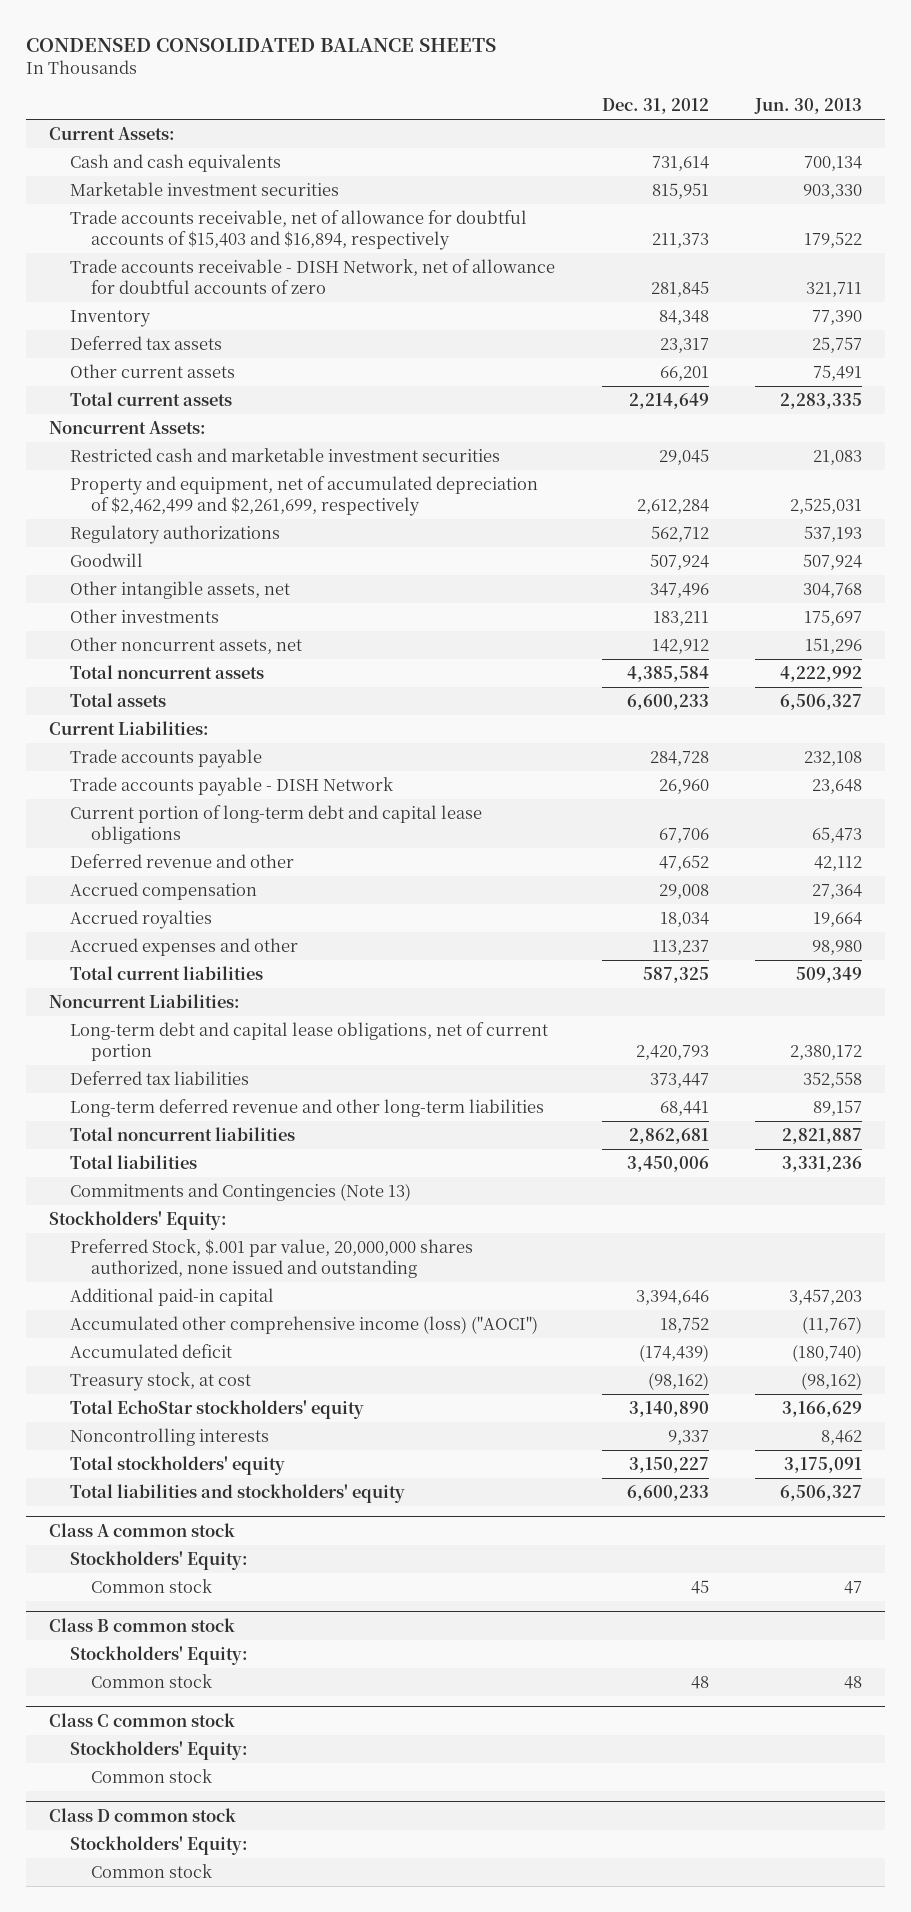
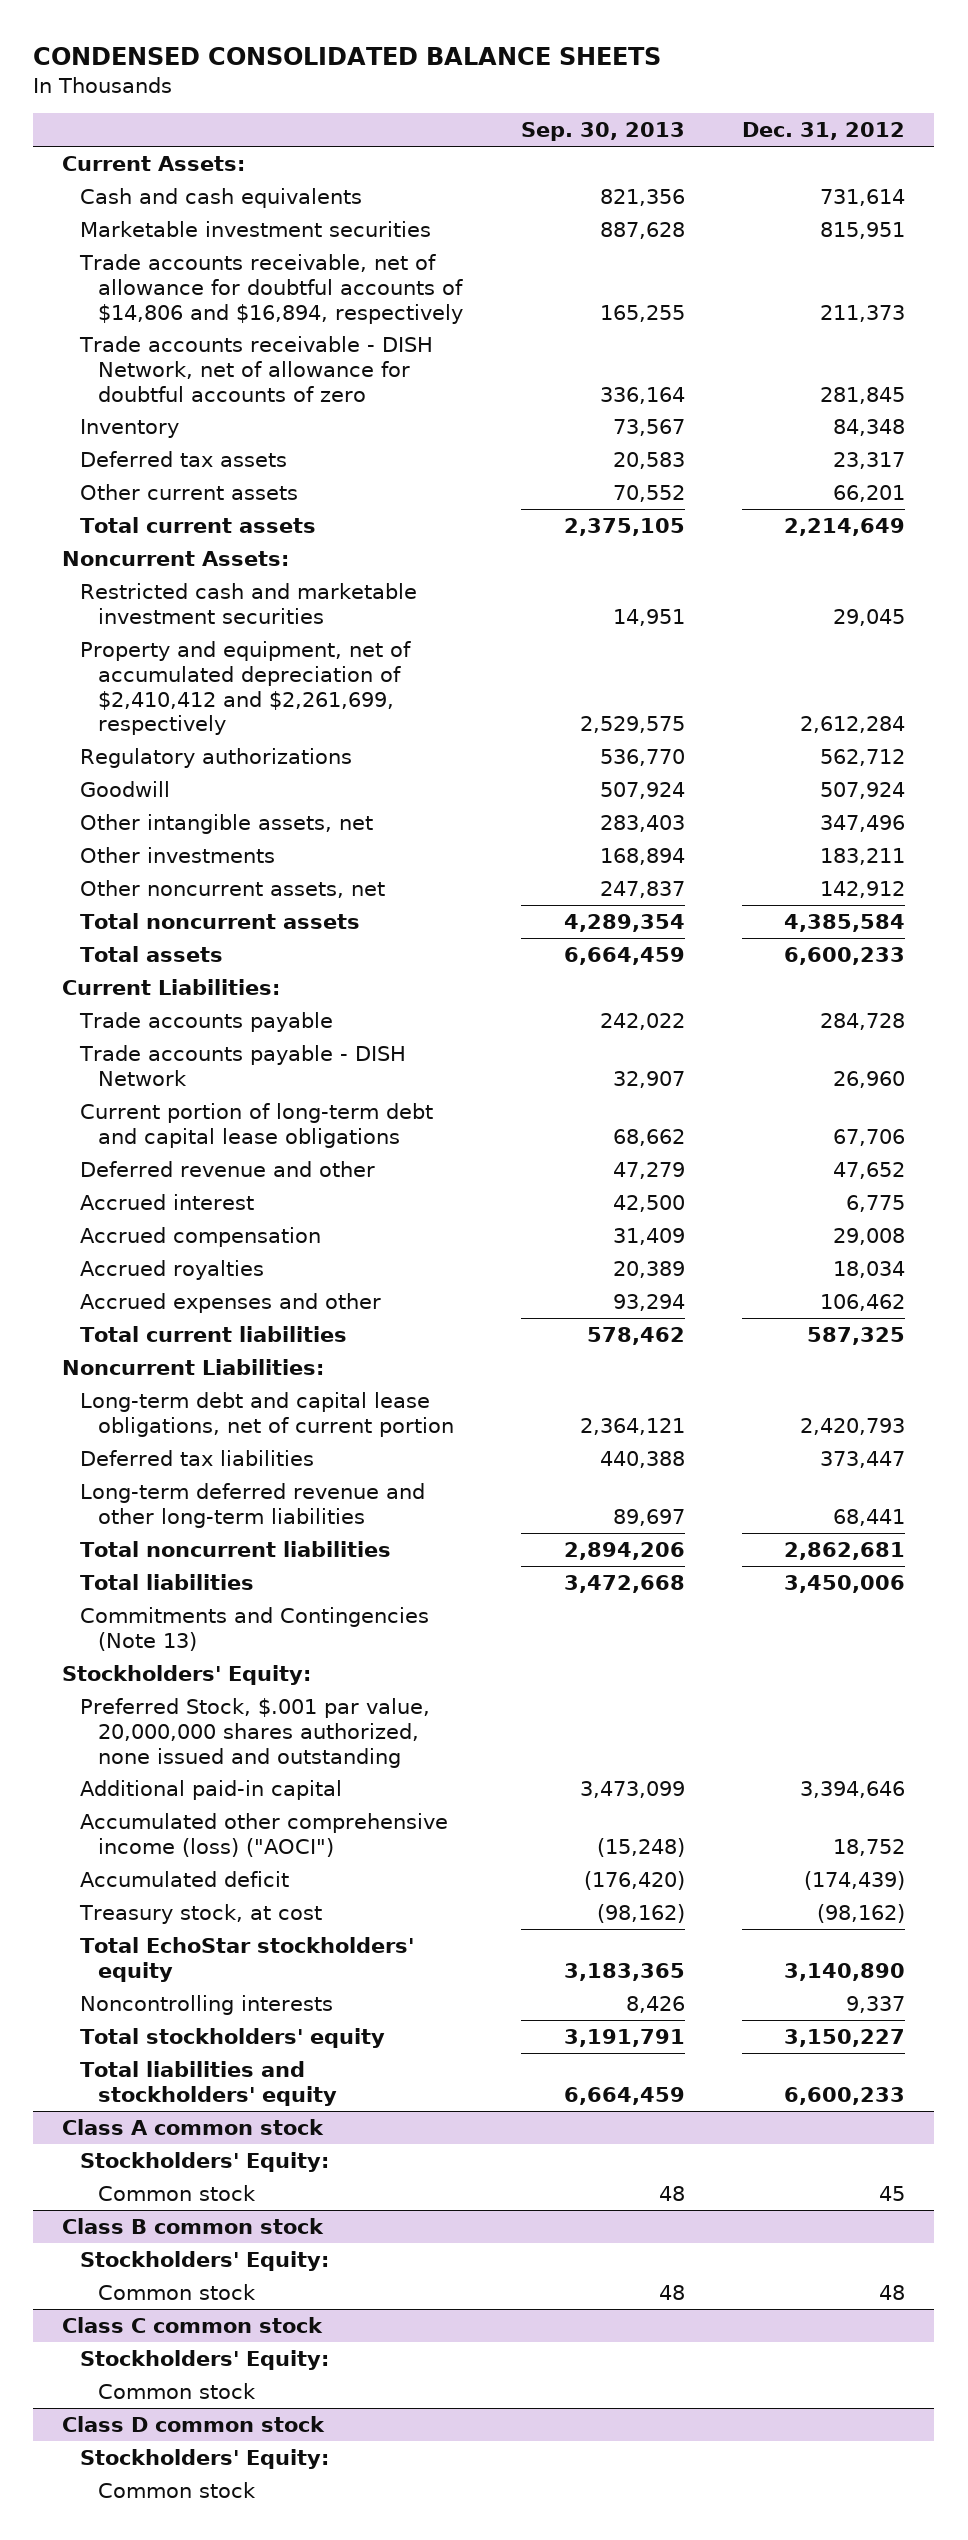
- | Dec. 31, 2012 | Jun. 30, 2013
+ | Sep. 30, 2013 | Dec. 31, 2012
- Trade accounts receivable, net of allowance for doubtful accounts of $15,403 and $16,894, respectively | 211,373 | 179,522
+ Trade accounts receivable, net of allowance for doubtful accounts of $14,806 and $16,894, respectively | 165,255 | 211,373
- Property and equipment, net of accumulated depreciation of $2,462,499 and $2,261,699, respectively | 2,612,284 | 2,525,031
+ Property and equipment, net of accumulated depreciation of $2,410,412 and $2,261,699, respectively | 2,529,575 | 2,612,284
+ Accrued interest | 42,500 | 6,775
- Accrued expenses and other | 113,237 | 98,980
+ Accrued expenses and other | 93,294 | 106,462

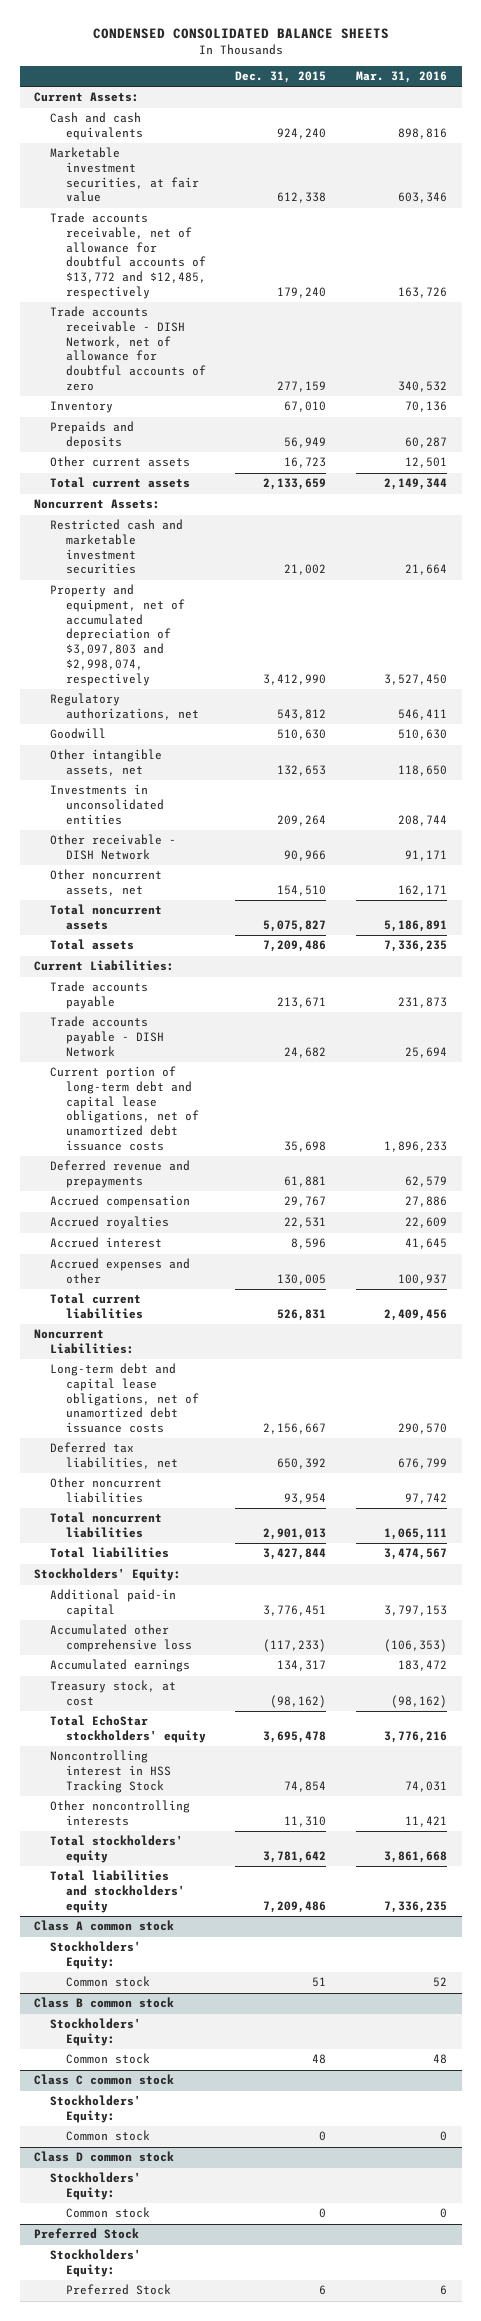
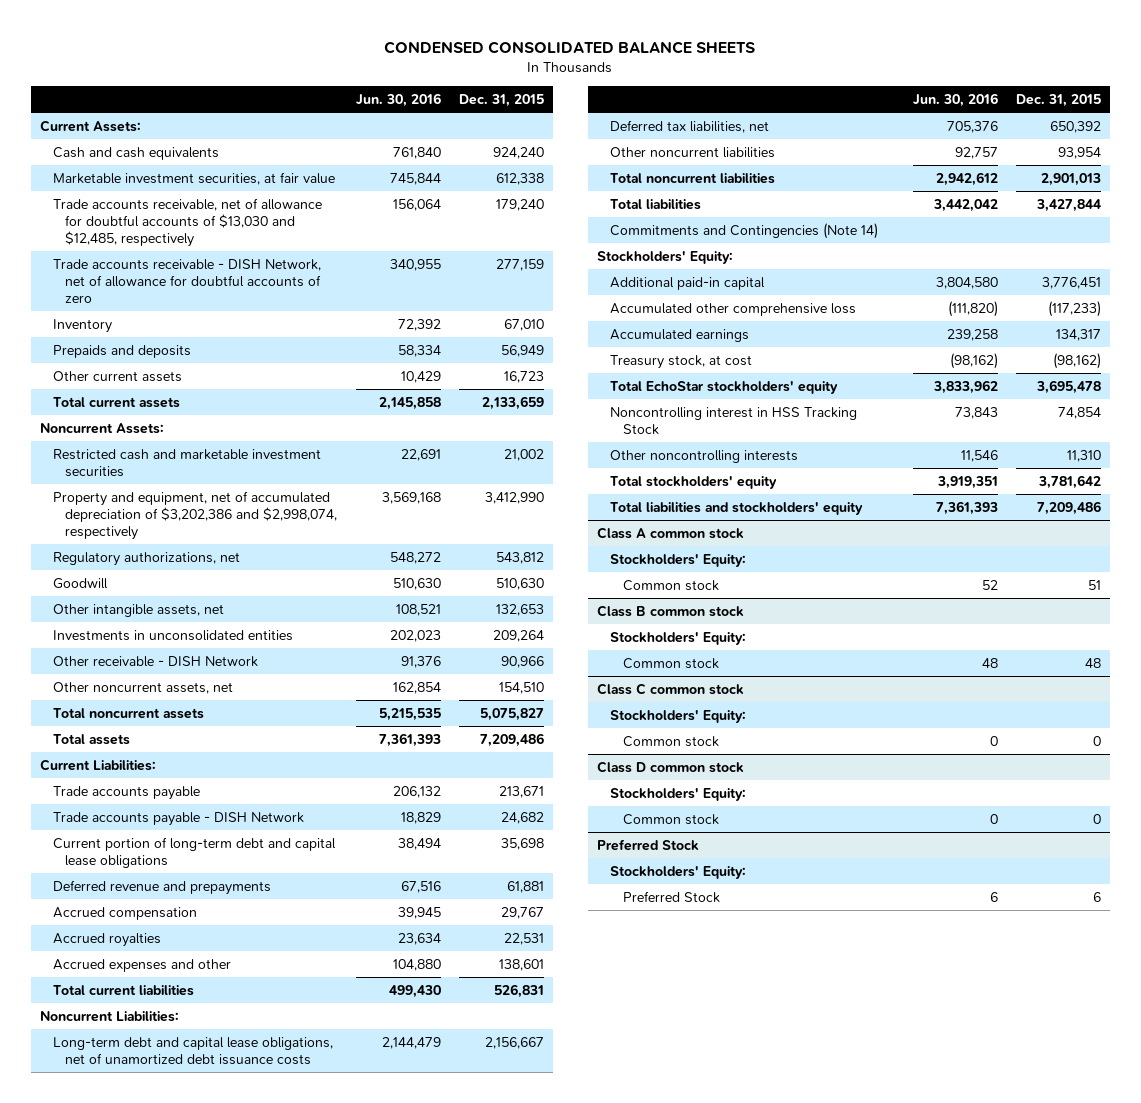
- | Dec. 31, 2015 | Mar. 31, 2016
+ | Jun. 30, 2016 | Dec. 31, 2015
- Trade accounts receivable, net of allowance for doubtful accounts of $13,772 and $12,485, respectively | 179,240 | 163,726
+ Trade accounts receivable, net of allowance for doubtful accounts of $13,030 and $12,485, respectively | 156,064 | 179,240
- Property and equipment, net of accumulated depreciation of $3,097,803 and $2,998,074, respectively | 3,412,990 | 3,527,450
+ Property and equipment, net of accumulated depreciation of $3,202,386 and $2,998,074, respectively | 3,569,168 | 3,412,990
- Current portion of long-term debt and capital lease obligations, net of unamortized debt issuance costs | 35,698 | 1,896,233
+ Current portion of long-term debt and capital lease obligations | 38,494 | 35,698
- Accrued interest | 8,596 | 41,645
- Accrued expenses and other | 130,005 | 100,937
+ Accrued expenses and other | 104,880 | 138,601
+ Commitments and Contingencies (Note 14)

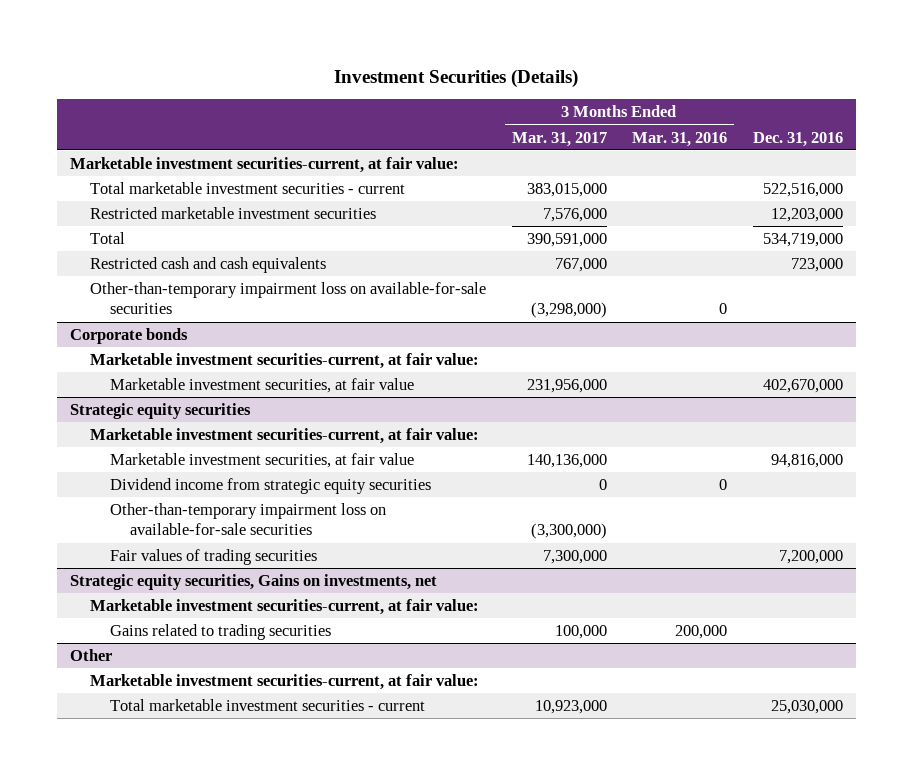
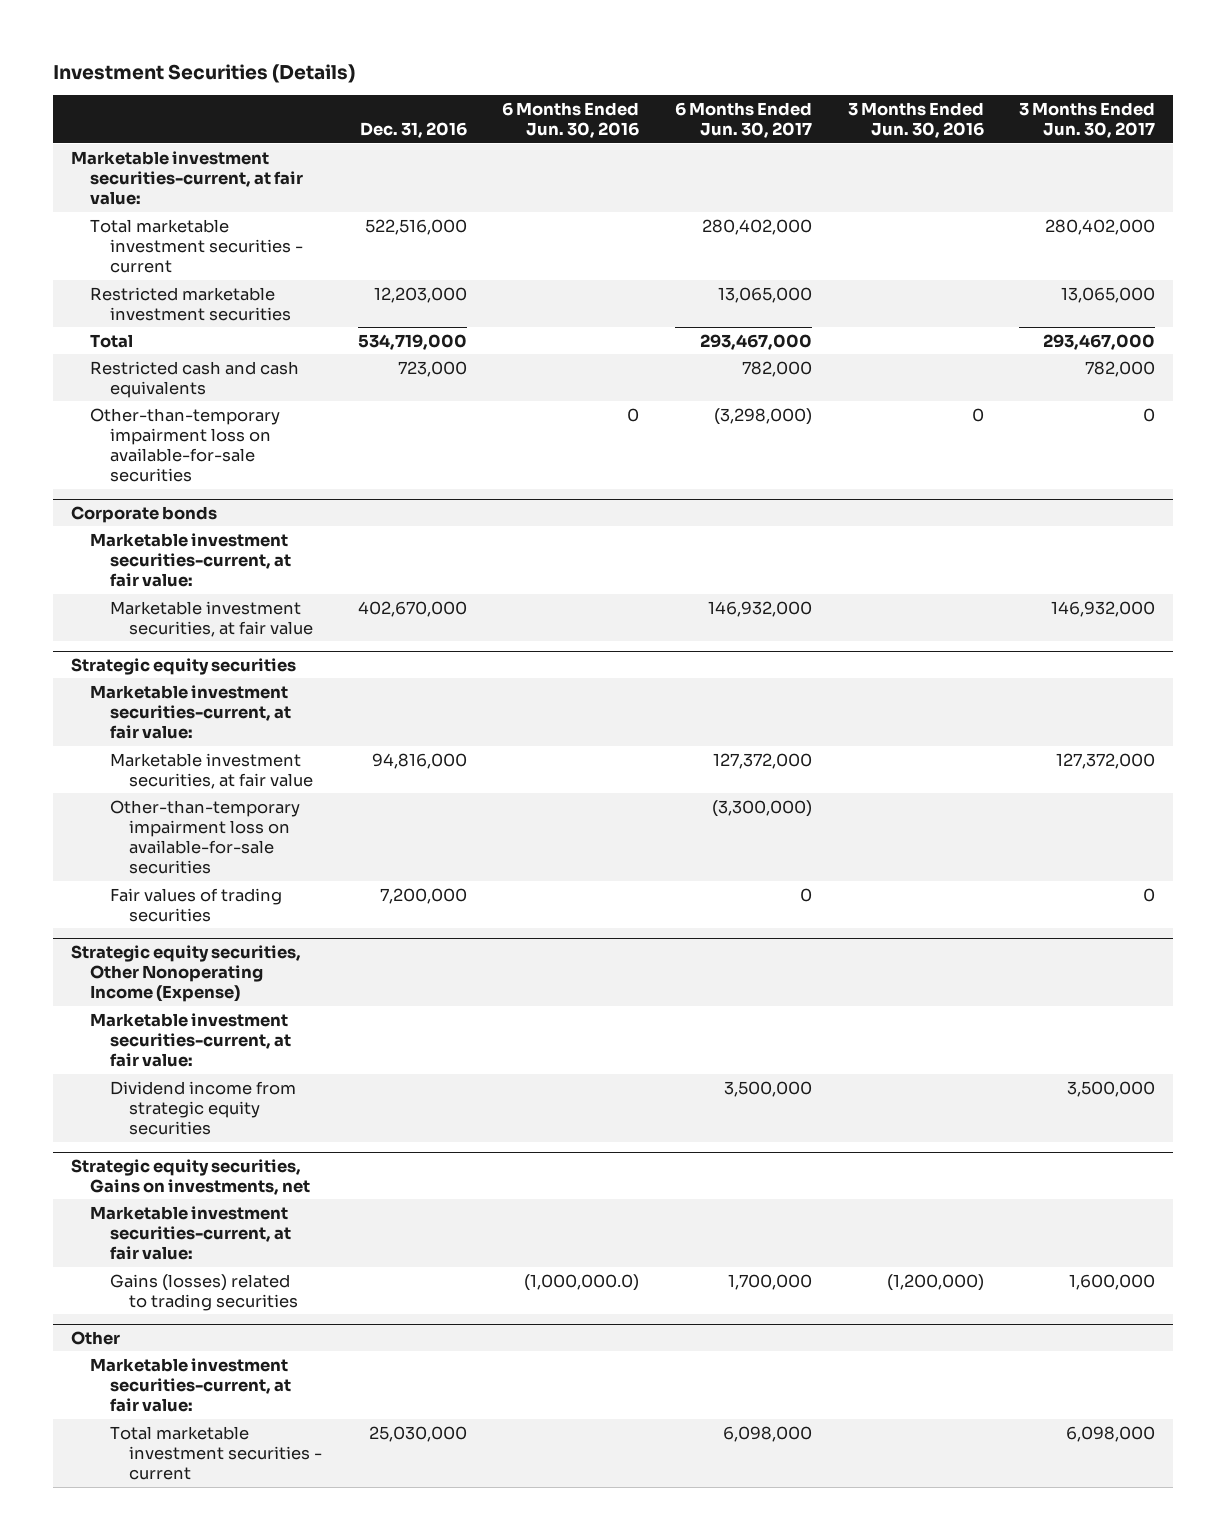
- | 3 Months Ended Mar. 31, 2017 | 3 Months Ended Mar. 31, 2016 | Dec. 31, 2016
+ | Dec. 31, 2016 | 6 Months Ended Jun. 30, 2016 | 6 Months Ended Jun. 30, 2017 | 3 Months Ended Jun. 30, 2016 | 3 Months Ended Jun. 30, 2017
@ Strategic equity securities
- Dividend income from strategic equity securities | 0 | 0 |
+ Strategic equity securities, Other Nonoperating Income (Expense)
+ Marketable investment securities-current, at fair value:
+ Dividend income from strategic equity securities | | | 3,500,000 | | 3,500,000
@ Strategic equity securities, Gains on investments, net
- Gains related to trading securities | 100,000 | 200,000 |
+ Gains (losses) related to trading securities | | (1,000,000.0) | 1,700,000 | (1,200,000) | 1,600,000

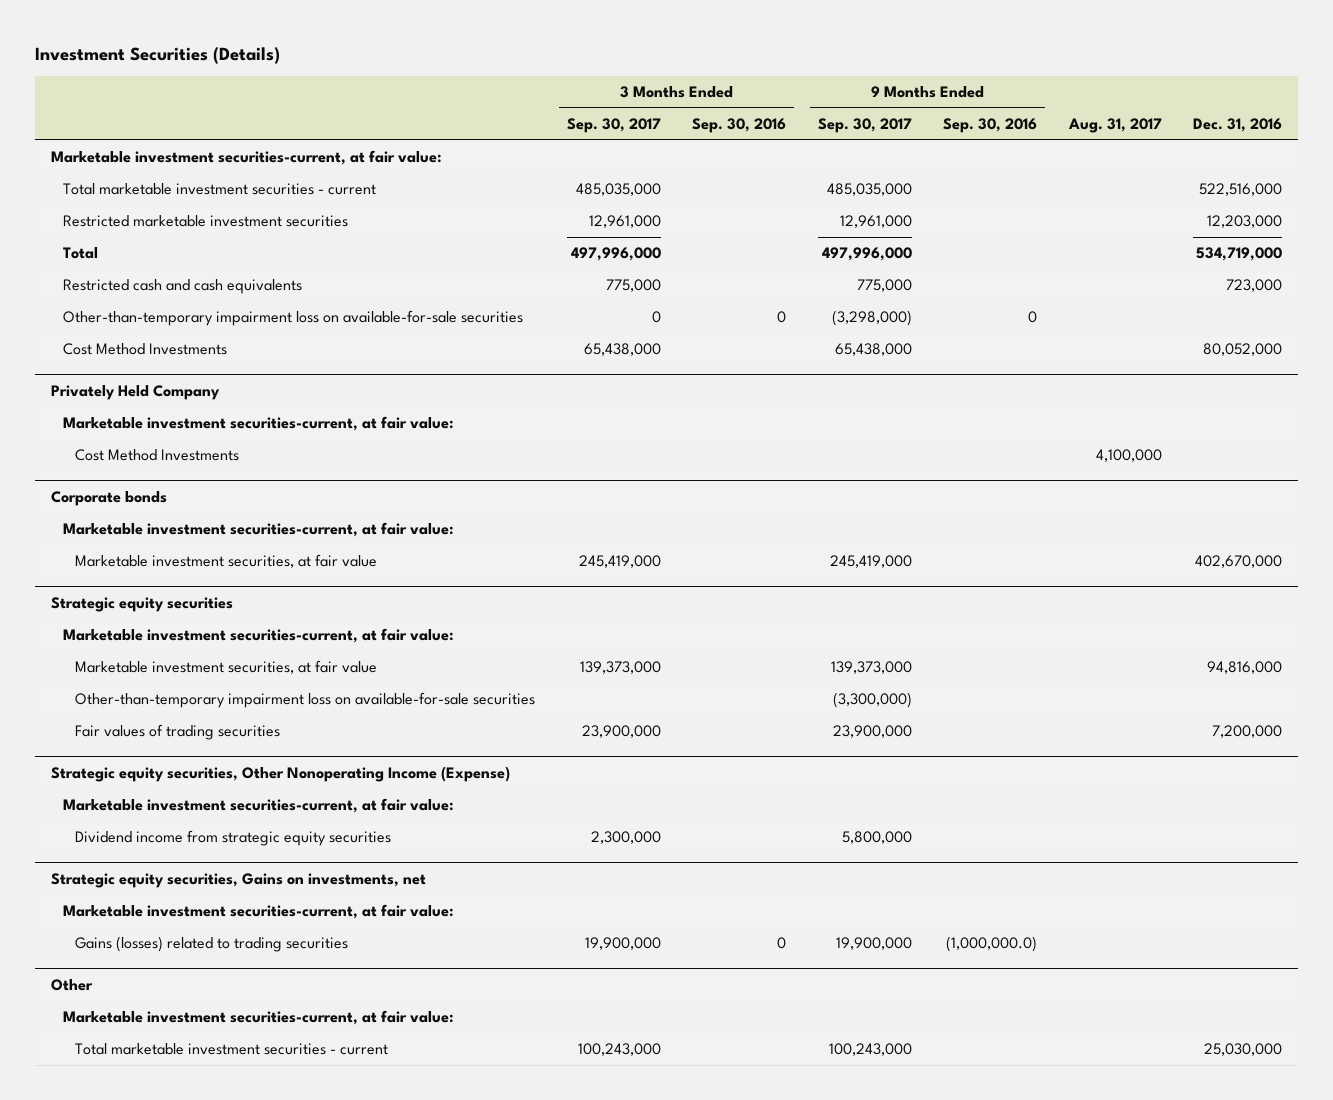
- | Dec. 31, 2016 | 6 Months Ended Jun. 30, 2016 | 6 Months Ended Jun. 30, 2017 | 3 Months Ended Jun. 30, 2016 | 3 Months Ended Jun. 30, 2017
+ | 3 Months Ended Sep. 30, 2017 | 3 Months Ended Sep. 30, 2016 | 9 Months Ended Sep. 30, 2017 | 9 Months Ended Sep. 30, 2016 | Aug. 31, 2017 | Dec. 31, 2016
+ Cost Method Investments | 65,438,000 | | 65,438,000 | | | 80,052,000
+ Privately Held Company
+ Marketable investment securities-current, at fair value:
+ Cost Method Investments | | | | | 4,100,000 |

